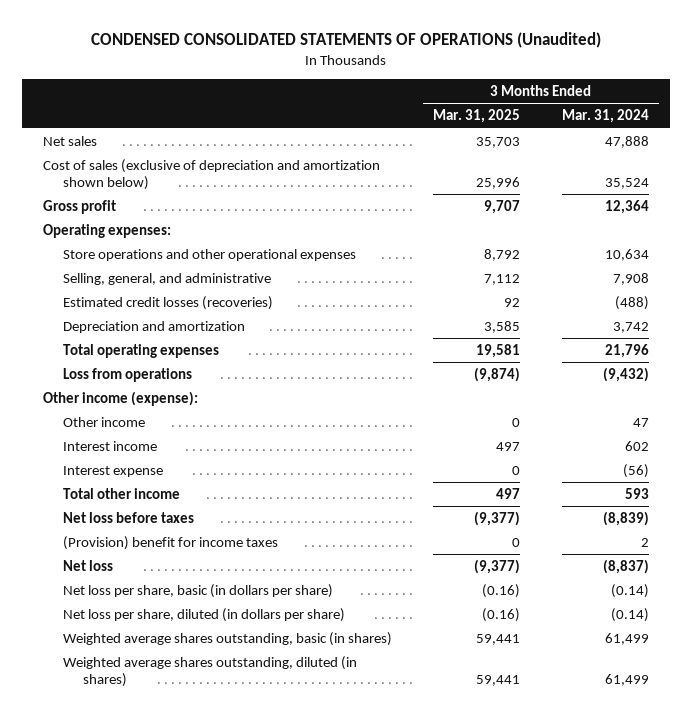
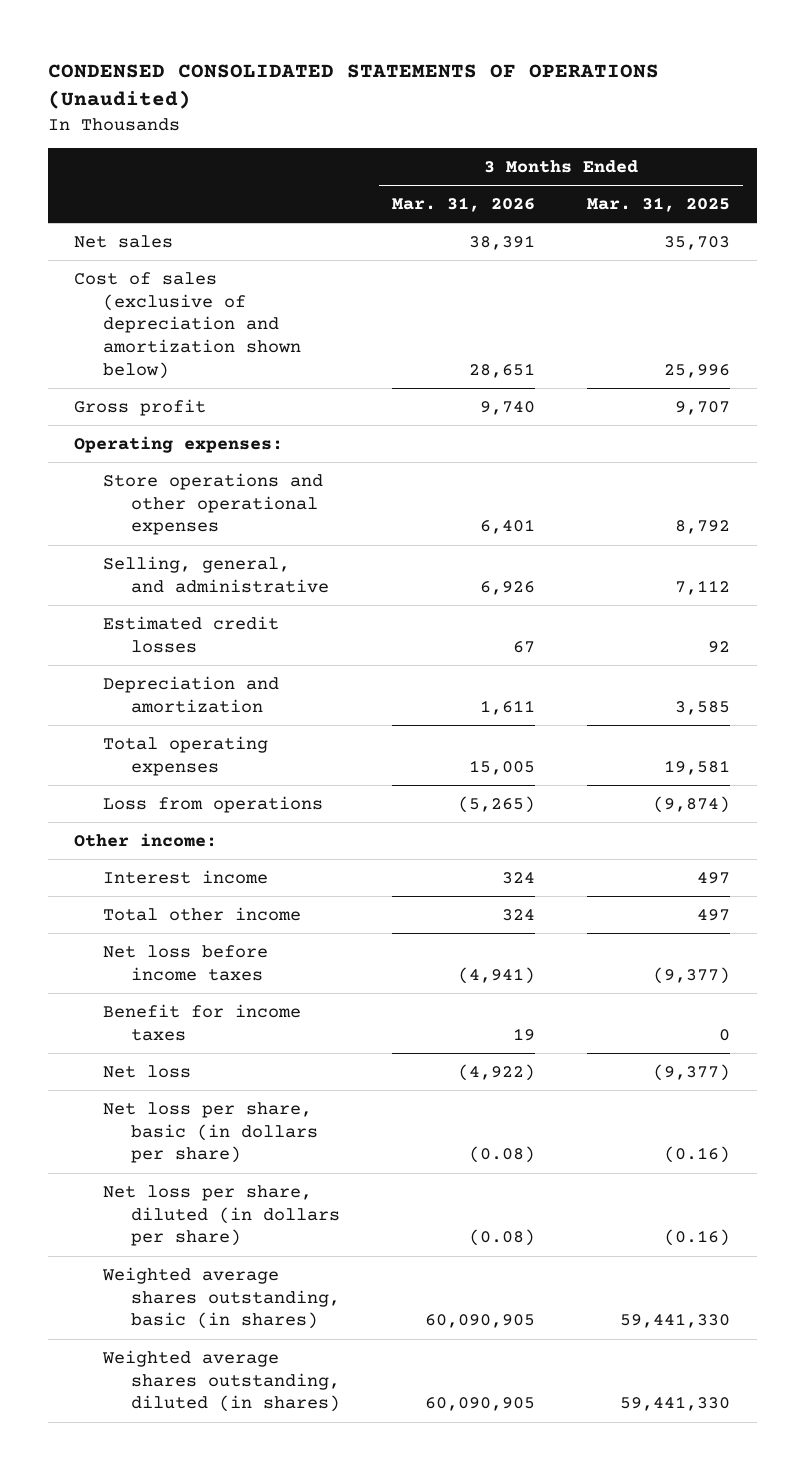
- | 3 Months Ended Mar. 31, 2025 | 3 Months Ended Mar. 31, 2024
+ | 3 Months Ended Mar. 31, 2026 | 3 Months Ended Mar. 31, 2025
- Estimated credit losses (recoveries) | 92 | (488)
+ Estimated credit losses | 67 | 92
- Other income (expense):
- Other income | 0 | 47
+ Other income:
- Interest expense | 0 | (56)
- Net loss before taxes | (9,377) | (8,839)
- (Provision) benefit for income taxes | 0 | 2
+ Net loss before income taxes | (4,941) | (9,377)
+ Benefit for income taxes | 19 | 0
- Weighted average shares outstanding, basic (in shares) | 59,441 | 61,499
- Weighted average shares outstanding, diluted (in shares) | 59,441 | 61,499
+ Weighted average shares outstanding, basic (in shares) | 60,090,905 | 59,441,330
+ Weighted average shares outstanding, diluted (in shares) | 60,090,905 | 59,441,330

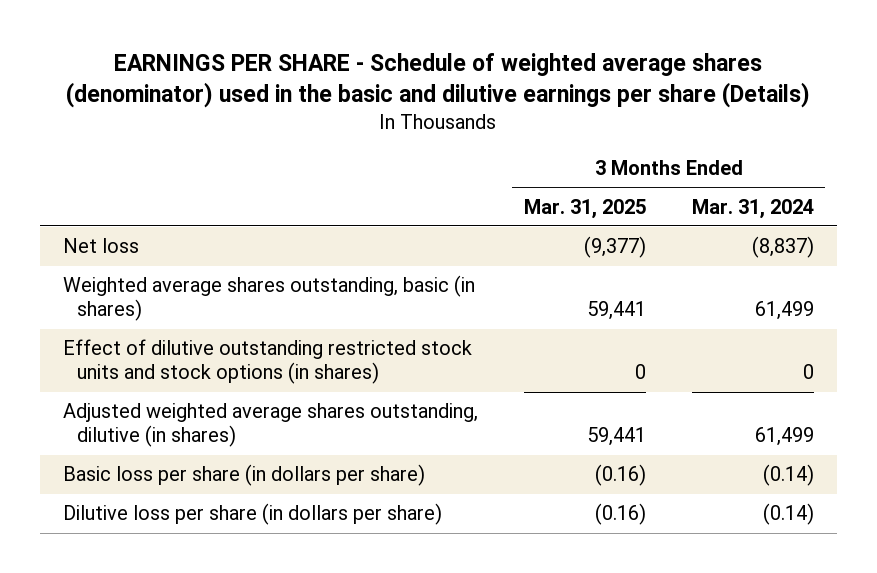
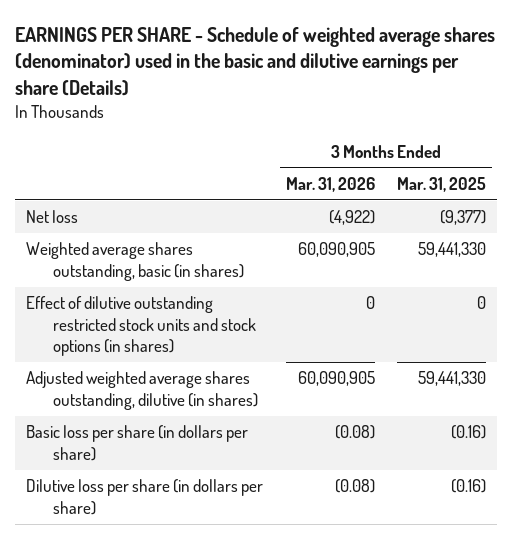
- | 3 Months Ended Mar. 31, 2025 | 3 Months Ended Mar. 31, 2024
+ | 3 Months Ended Mar. 31, 2026 | 3 Months Ended Mar. 31, 2025
- Weighted average shares outstanding, basic (in shares) | 59,441 | 61,499
+ Weighted average shares outstanding, basic (in shares) | 60,090,905 | 59,441,330
- Adjusted weighted average shares outstanding, dilutive (in shares) | 59,441 | 61,499
+ Adjusted weighted average shares outstanding, dilutive (in shares) | 60,090,905 | 59,441,330

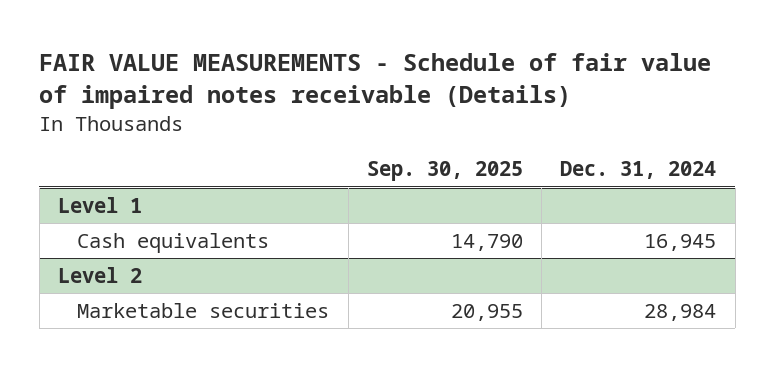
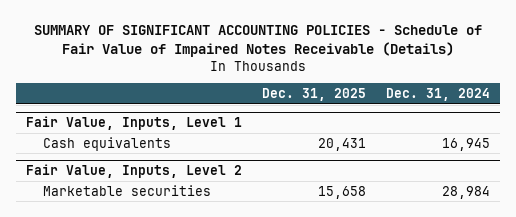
- FAIR VALUE MEASUREMENTS - Schedule of fair value of impaired notes receivable (Details)
+ SUMMARY OF SIGNIFICANT ACCOUNTING POLICIES - Schedule of Fair Value of Impaired Notes Receivable (Details)
- | Sep. 30, 2025 | Dec. 31, 2024
+ | Dec. 31, 2025 | Dec. 31, 2024
- Level 1
+ Fair Value, Inputs, Level 1
- Level 2
+ Fair Value, Inputs, Level 2

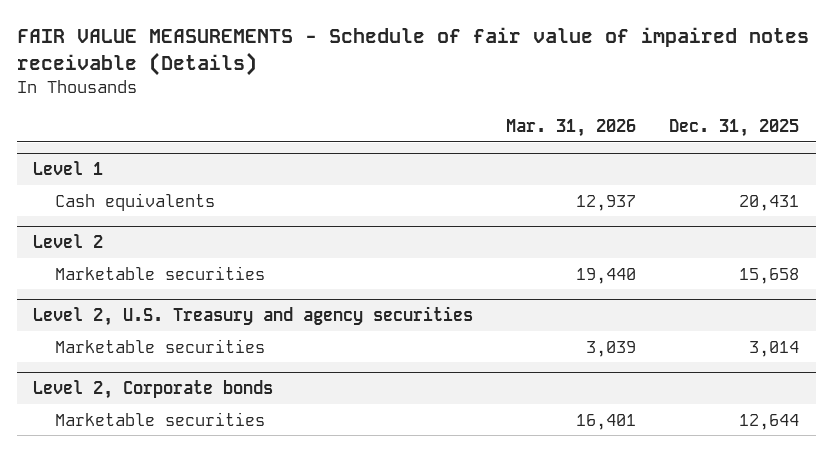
- SUMMARY OF SIGNIFICANT ACCOUNTING POLICIES - Schedule of Fair Value of Impaired Notes Receivable (Details)
+ FAIR VALUE MEASUREMENTS - Schedule of fair value of impaired notes receivable (Details)
- | Dec. 31, 2025 | Dec. 31, 2024
+ | Mar. 31, 2026 | Dec. 31, 2025
- Fair Value, Inputs, Level 1
+ Level 1
- Fair Value, Inputs, Level 2
+ Level 2
+ Level 2, U.S. Treasury and agency securities
+ Marketable securities | 3,039 | 3,014
+ Level 2, Corporate bonds
+ Marketable securities | 16,401 | 12,644

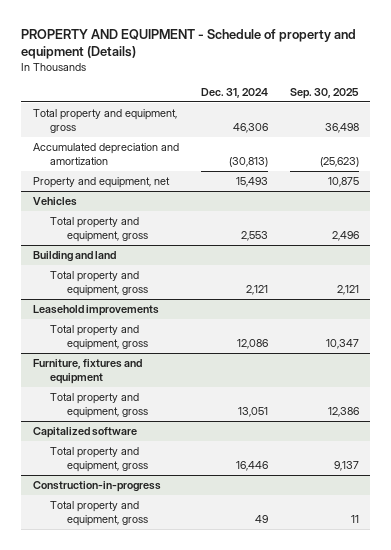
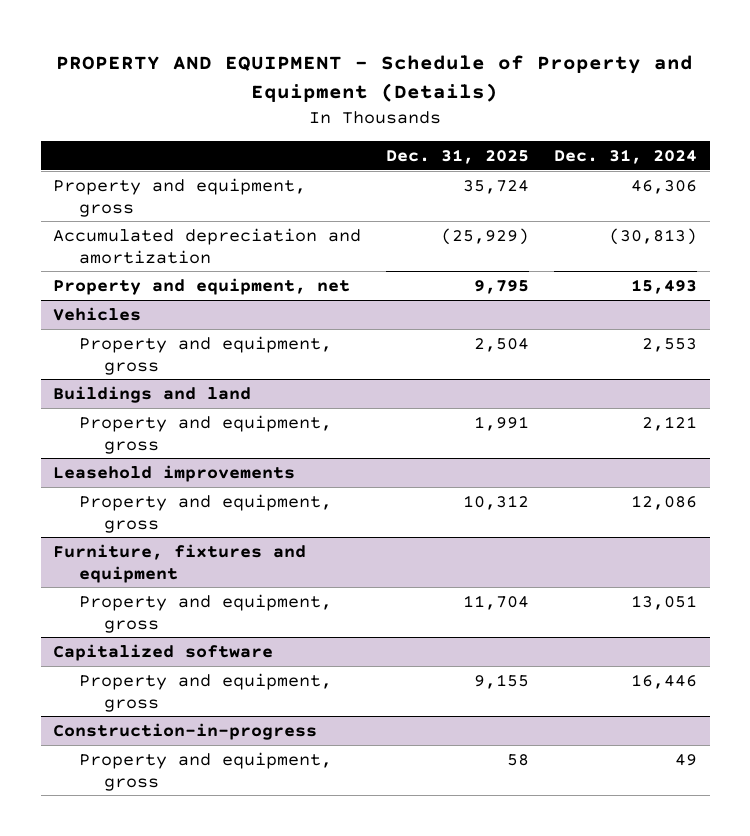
- PROPERTY AND EQUIPMENT - Schedule of property and equipment (Details)
+ PROPERTY AND EQUIPMENT - Schedule of Property and Equipment (Details)
- | Dec. 31, 2024 | Sep. 30, 2025
+ | Dec. 31, 2025 | Dec. 31, 2024
- Total property and equipment, gross | 46,306 | 36,498
+ Property and equipment, gross | 35,724 | 46,306
@ Vehicles
- Total property and equipment, gross | 2,553 | 2,496
- Building and land
- Total property and equipment, gross | 2,121 | 2,121
@ Vehicles
+ Property and equipment, gross | 2,504 | 2,553
+ Buildings and land
+ Property and equipment, gross | 1,991 | 2,121
@ Leasehold improvements
- Total property and equipment, gross | 12,086 | 10,347
+ Property and equipment, gross | 10,312 | 12,086
@ Furniture, fixtures and equipment
- Total property and equipment, gross | 13,051 | 12,386
+ Property and equipment, gross | 11,704 | 13,051
@ Capitalized software
- Total property and equipment, gross | 16,446 | 9,137
+ Property and equipment, gross | 9,155 | 16,446
@ Construction-in-progress
- Total property and equipment, gross | 49 | 11
+ Property and equipment, gross | 58 | 49

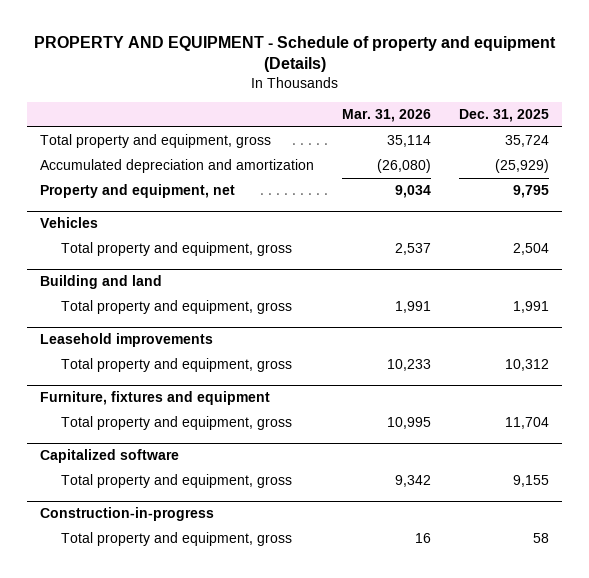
- PROPERTY AND EQUIPMENT - Schedule of Property and Equipment (Details)
+ PROPERTY AND EQUIPMENT - Schedule of property and equipment (Details)
- | Dec. 31, 2025 | Dec. 31, 2024
+ | Mar. 31, 2026 | Dec. 31, 2025
- Property and equipment, gross | 35,724 | 46,306
+ Total property and equipment, gross | 35,114 | 35,724
@ Vehicles
- Property and equipment, gross | 2,504 | 2,553
- Buildings and land
- Property and equipment, gross | 1,991 | 2,121
@ Vehicles
+ Total property and equipment, gross | 2,537 | 2,504
+ Building and land
+ Total property and equipment, gross | 1,991 | 1,991
@ Leasehold improvements
- Property and equipment, gross | 10,312 | 12,086
+ Total property and equipment, gross | 10,233 | 10,312
@ Furniture, fixtures and equipment
- Property and equipment, gross | 11,704 | 13,051
+ Total property and equipment, gross | 10,995 | 11,704
@ Capitalized software
- Property and equipment, gross | 9,155 | 16,446
+ Total property and equipment, gross | 9,342 | 9,155
@ Construction-in-progress
- Property and equipment, gross | 58 | 49
+ Total property and equipment, gross | 16 | 58

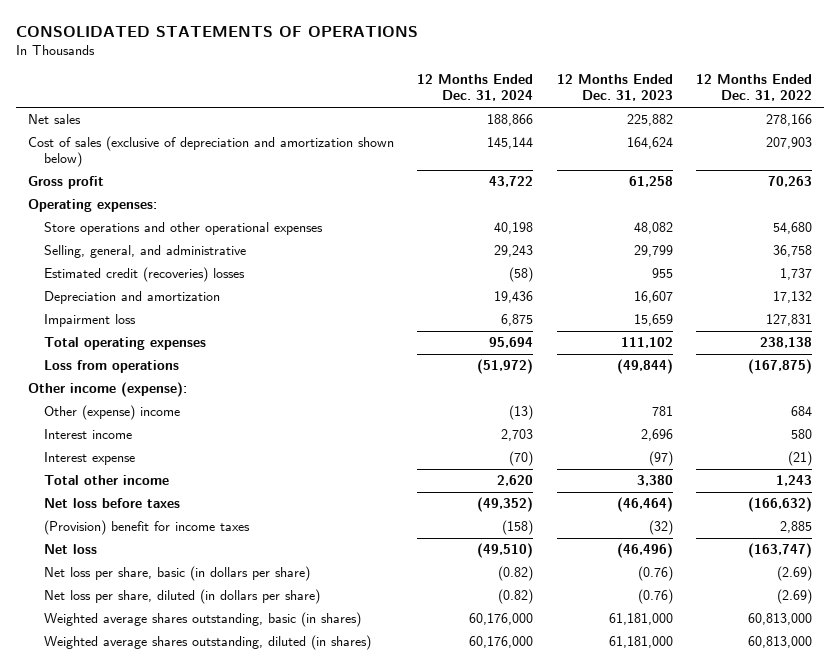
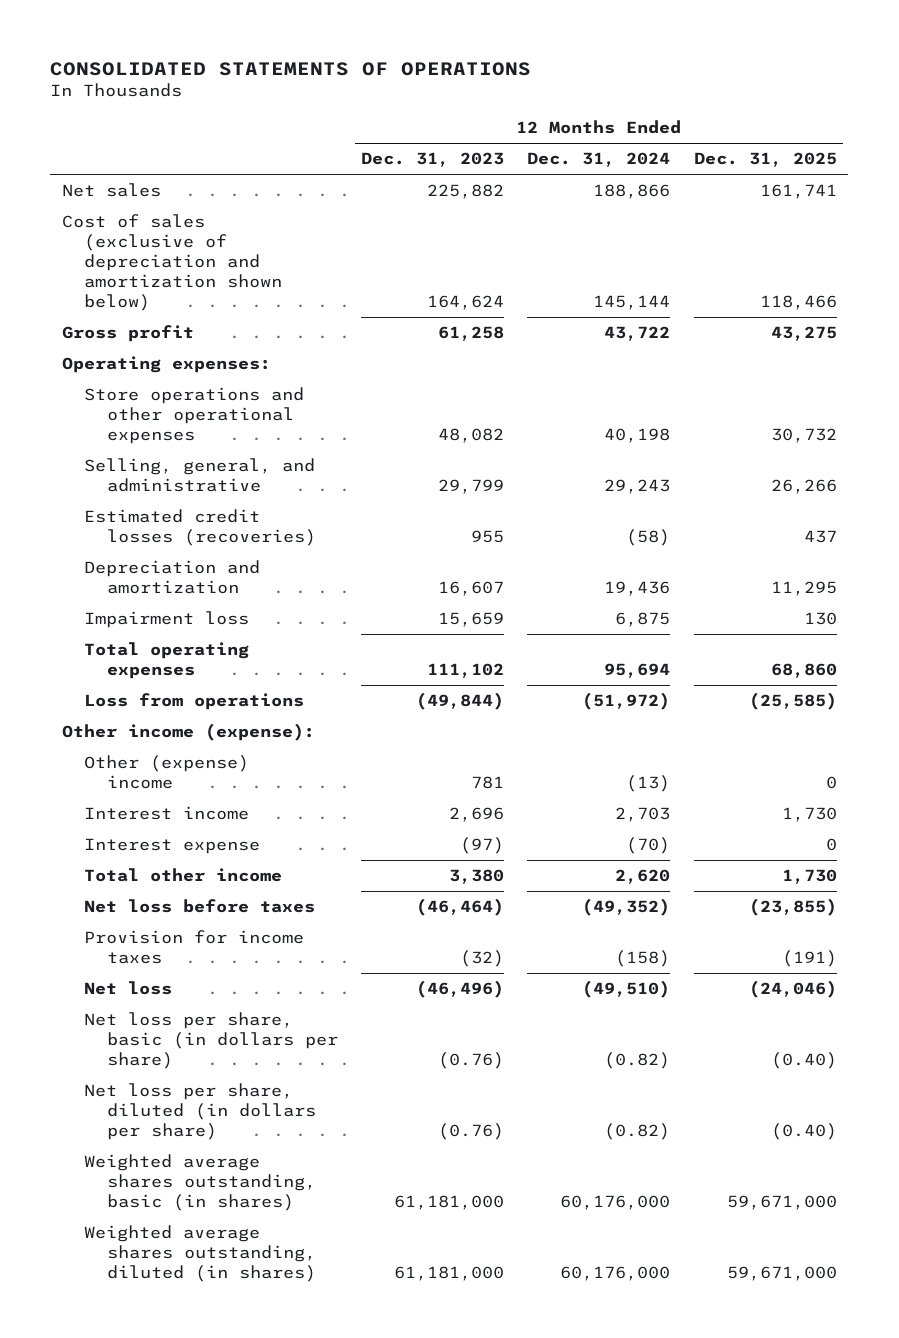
- | 12 Months Ended Dec. 31, 2024 | 12 Months Ended Dec. 31, 2023 | 12 Months Ended Dec. 31, 2022
+ | 12 Months Ended Dec. 31, 2023 | 12 Months Ended Dec. 31, 2024 | 12 Months Ended Dec. 31, 2025
- Estimated credit (recoveries) losses | (58) | 955 | 1,737
+ Estimated credit losses (recoveries) | 955 | (58) | 437
- (Provision) benefit for income taxes | (158) | (32) | 2,885
+ Provision for income taxes | (32) | (158) | (191)

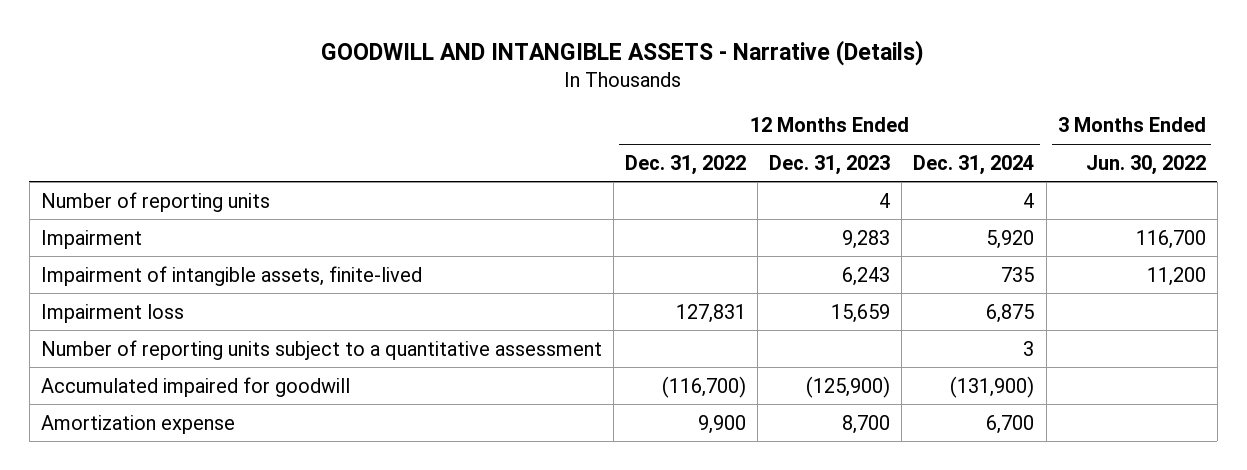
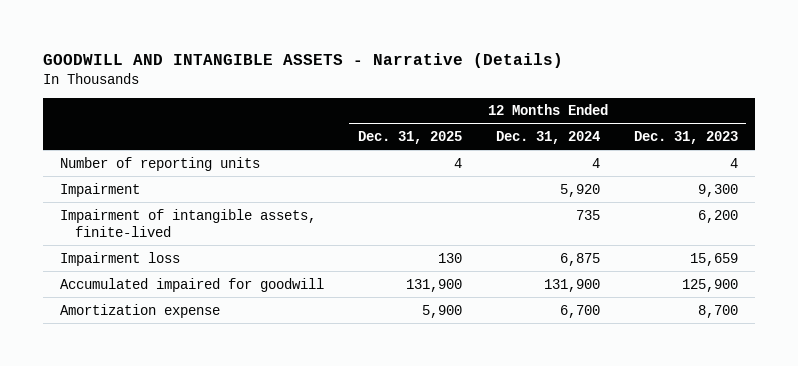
- | 12 Months Ended Dec. 31, 2022 | 12 Months Ended Dec. 31, 2023 | 12 Months Ended Dec. 31, 2024 | 3 Months Ended Jun. 30, 2022
+ | 12 Months Ended Dec. 31, 2025 | 12 Months Ended Dec. 31, 2024 | 12 Months Ended Dec. 31, 2023
- Impairment | | 9,283 | 5,920 | 116,700
- Impairment of intangible assets, finite-lived | | 6,243 | 735 | 11,200
+ Impairment | | 5,920 | 9,300
+ Impairment of intangible assets, finite-lived | | 735 | 6,200
- Number of reporting units subject to a quantitative assessment | | | 3 |
- Accumulated impaired for goodwill | (116,700) | (125,900) | (131,900) |
+ Accumulated impaired for goodwill | 131,900 | 131,900 | 125,900

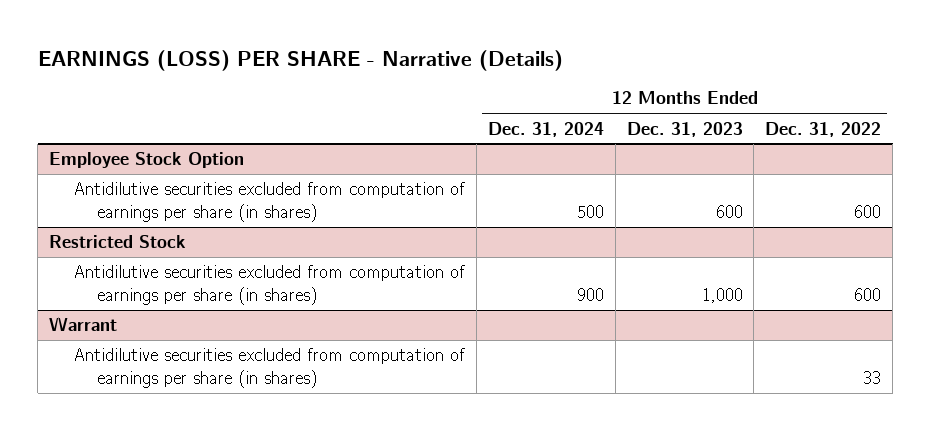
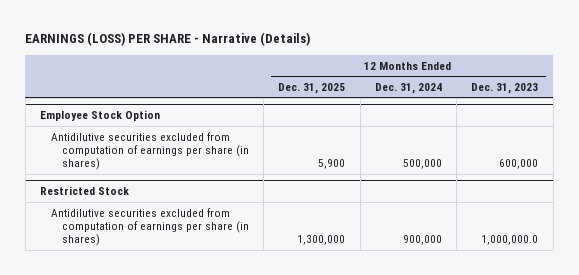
- | 12 Months Ended Dec. 31, 2024 | 12 Months Ended Dec. 31, 2023 | 12 Months Ended Dec. 31, 2022
+ | 12 Months Ended Dec. 31, 2025 | 12 Months Ended Dec. 31, 2024 | 12 Months Ended Dec. 31, 2023
@ Employee Stock Option
- Antidilutive securities excluded from computation of earnings per share (in shares) | 500 | 600 | 600
+ Antidilutive securities excluded from computation of earnings per share (in shares) | 5,900 | 500,000 | 600,000
@ Restricted Stock
- Antidilutive securities excluded from computation of earnings per share (in shares) | 900 | 1,000 | 600
- Warrant
- Antidilutive securities excluded from computation of earnings per share (in shares) | | | 33
@ Restricted Stock
+ Antidilutive securities excluded from computation of earnings per share (in shares) | 1,300,000 | 900,000 | 1,000,000.0

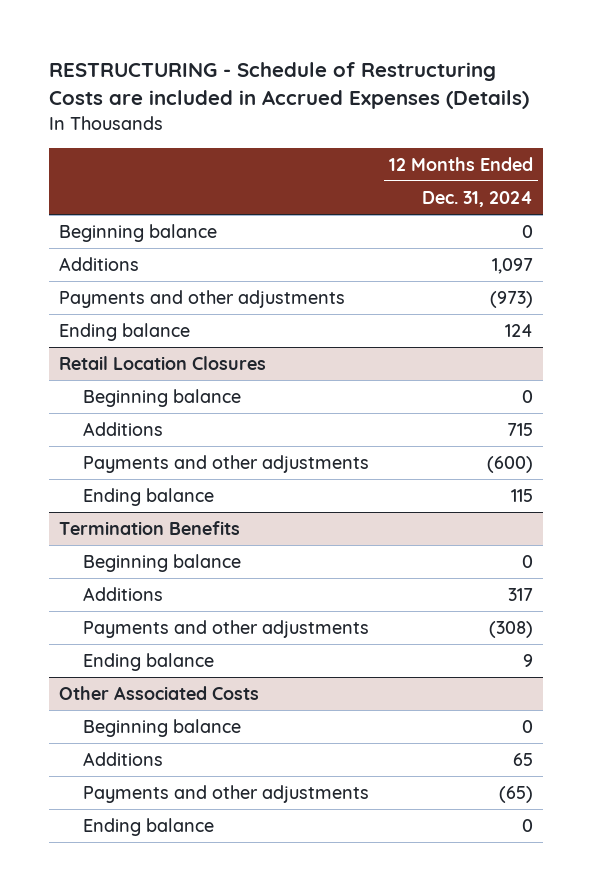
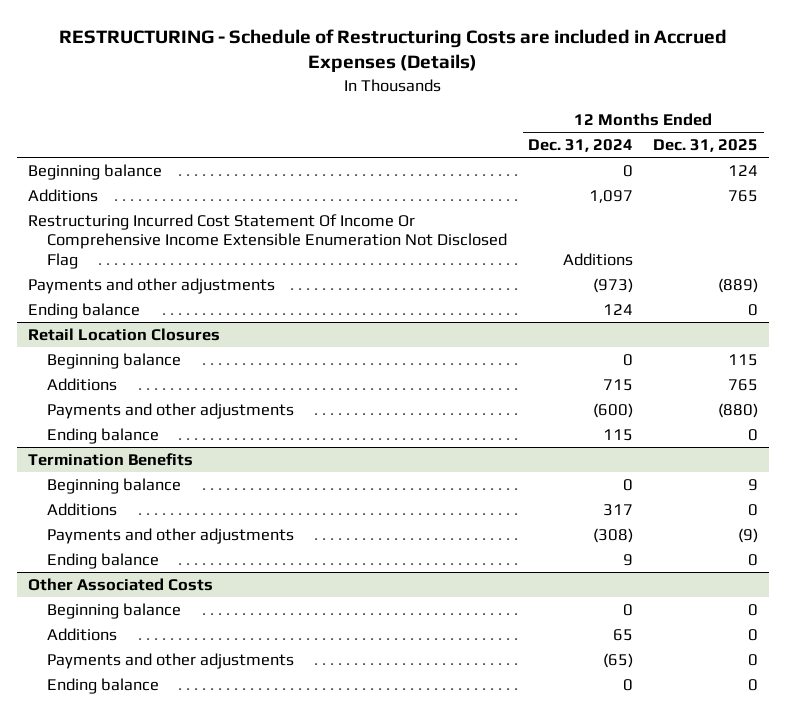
- | 12 Months Ended Dec. 31, 2024
+ | 12 Months Ended Dec. 31, 2024 | 12 Months Ended Dec. 31, 2025
+ Restructuring Incurred Cost Statement Of Income Or Comprehensive Income Extensible Enumeration Not Disclosed Flag | Additions |

